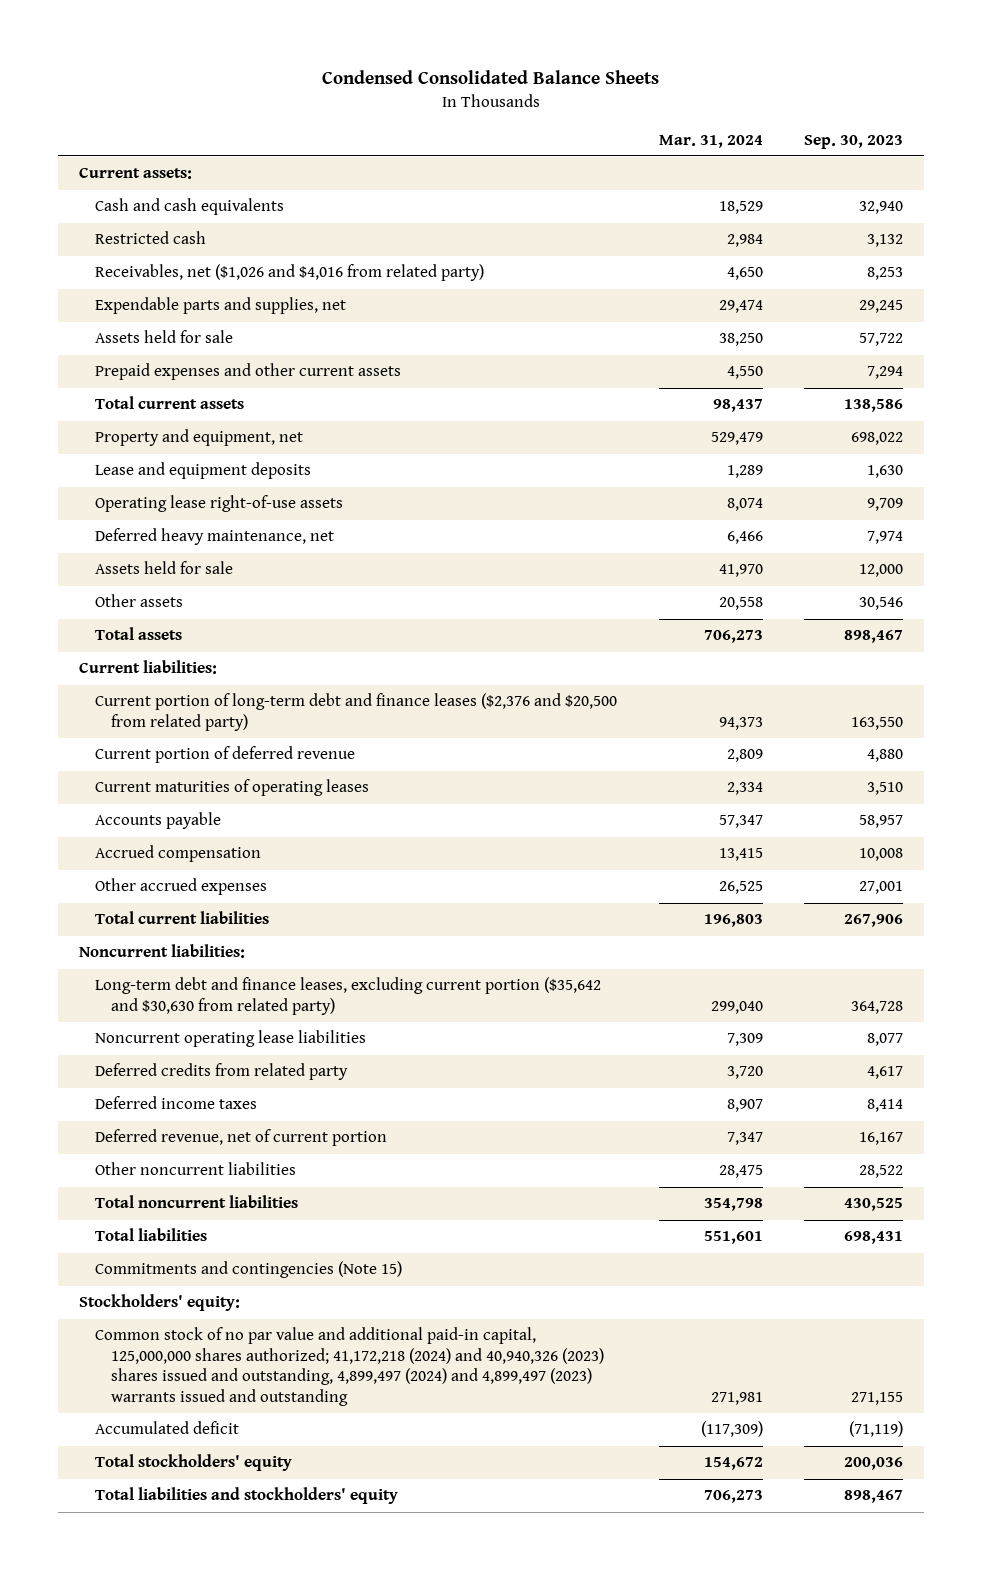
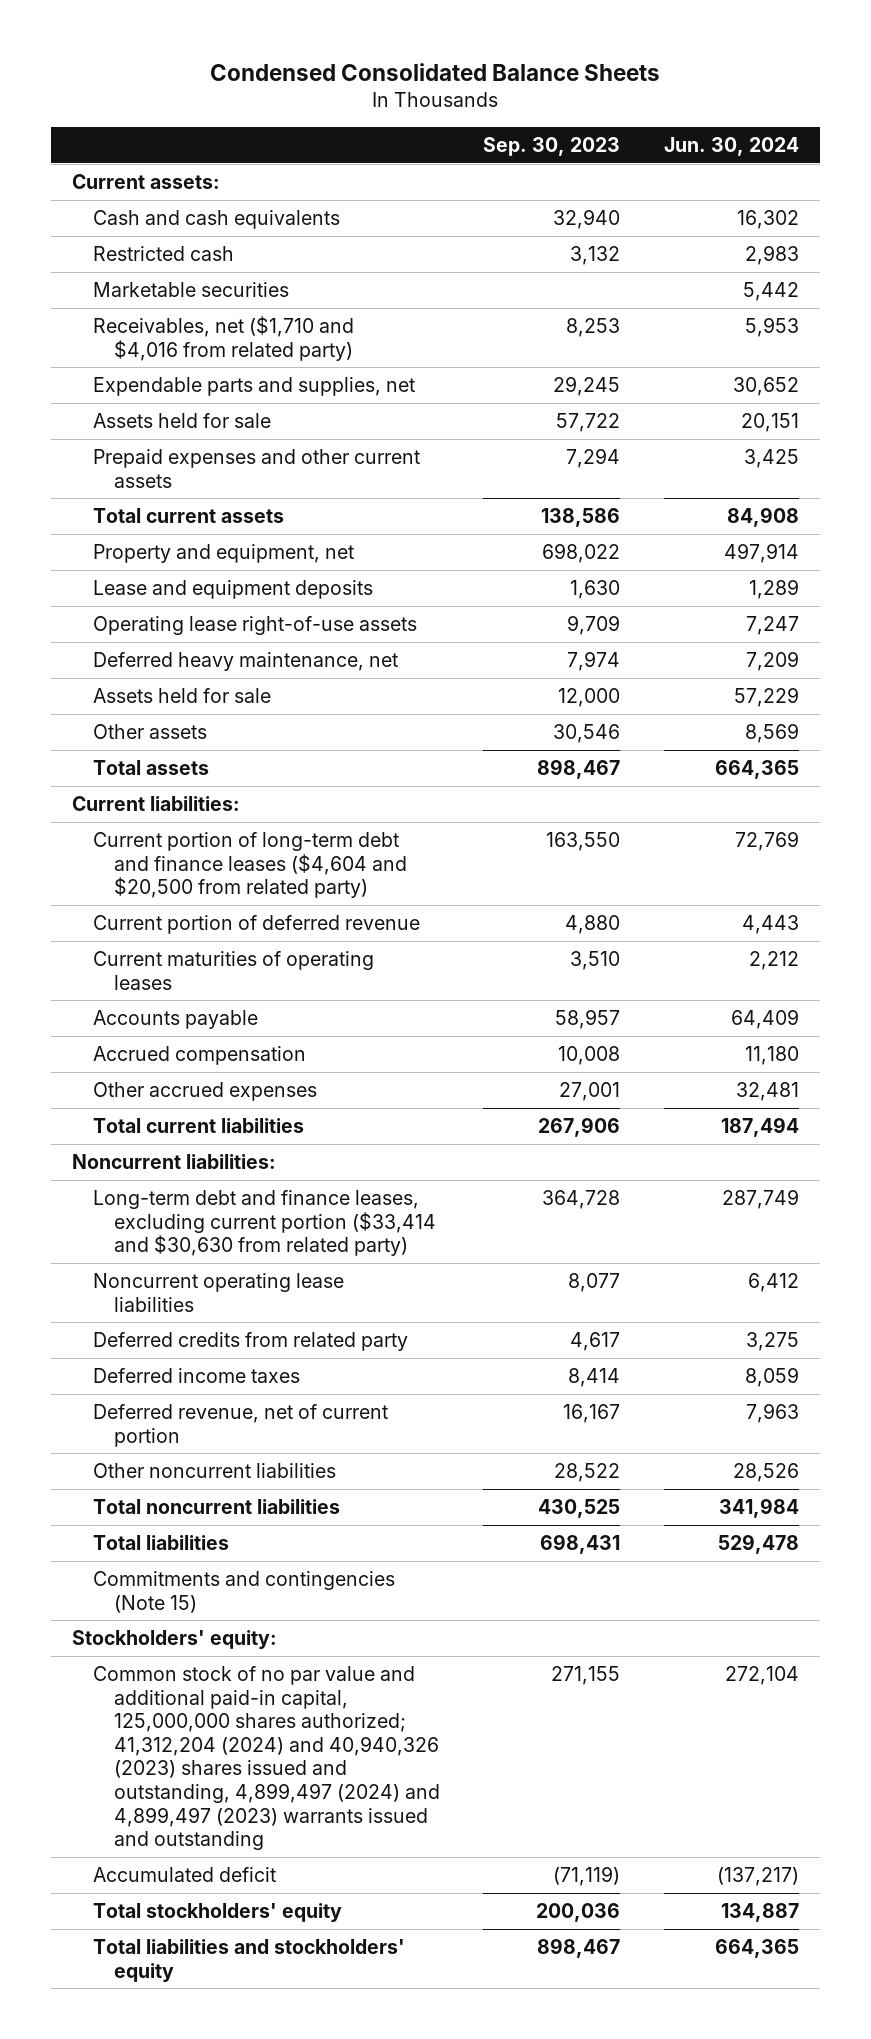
- | Mar. 31, 2024 | Sep. 30, 2023
+ | Sep. 30, 2023 | Jun. 30, 2024
- Receivables, net ($1,026 and $4,016 from related party) | 4,650 | 8,253
+ Marketable securities | | 5,442
+ Receivables, net ($1,710 and $4,016 from related party) | 8,253 | 5,953
- Current portion of long-term debt and finance leases ($2,376 and $20,500 from related party) | 94,373 | 163,550
+ Current portion of long-term debt and finance leases ($4,604 and $20,500 from related party) | 163,550 | 72,769
- Long-term debt and finance leases, excluding current portion ($35,642 and $30,630 from related party) | 299,040 | 364,728
+ Long-term debt and finance leases, excluding current portion ($33,414 and $30,630 from related party) | 364,728 | 287,749
- Common stock of no par value and additional paid-in capital, 125,000,000 shares authorized; 41,172,218 (2024) and 40,940,326 (2023) shares issued and outstanding, 4,899,497 (2024) and 4,899,497 (2023) warrants issued and outstanding | 271,981 | 271,155
+ Common stock of no par value and additional paid-in capital, 125,000,000 shares authorized; 41,312,204 (2024) and 40,940,326 (2023) shares issued and outstanding, 4,899,497 (2024) and 4,899,497 (2023) warrants issued and outstanding | 271,155 | 272,104

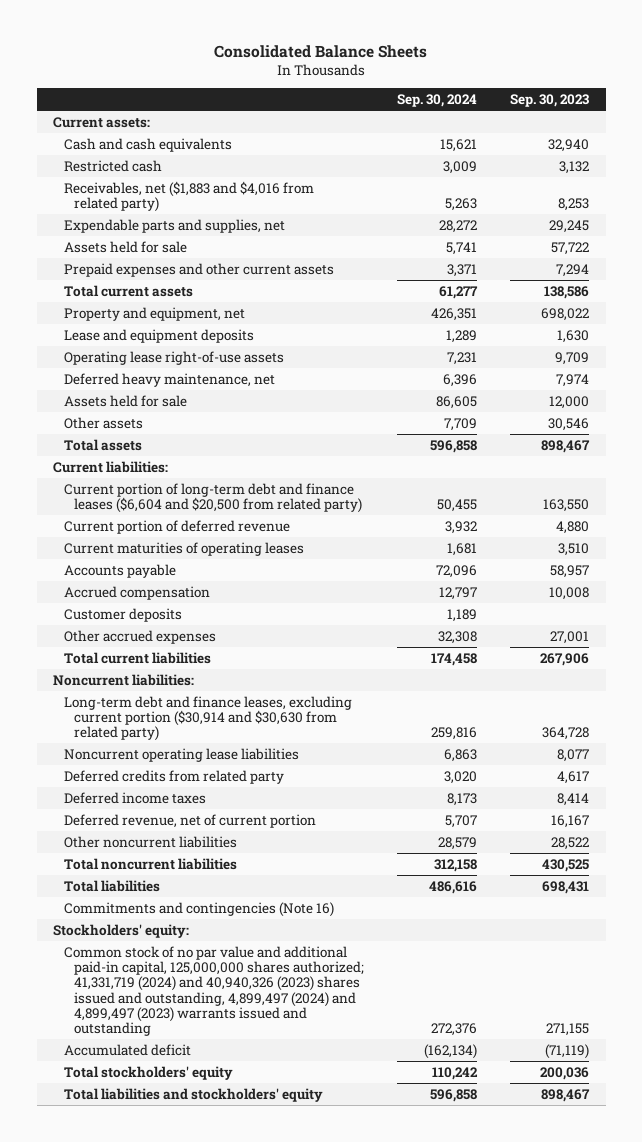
- Condensed Consolidated Balance Sheets
+ Consolidated Balance Sheets
- | Sep. 30, 2023 | Jun. 30, 2024
+ | Sep. 30, 2024 | Sep. 30, 2023
- Marketable securities | | 5,442
- Receivables, net ($1,710 and $4,016 from related party) | 8,253 | 5,953
+ Receivables, net ($1,883 and $4,016 from related party) | 5,263 | 8,253
- Current portion of long-term debt and finance leases ($4,604 and $20,500 from related party) | 163,550 | 72,769
+ Current portion of long-term debt and finance leases ($6,604 and $20,500 from related party) | 50,455 | 163,550
+ Customer deposits | 1,189 |
- Long-term debt and finance leases, excluding current portion ($33,414 and $30,630 from related party) | 364,728 | 287,749
+ Long-term debt and finance leases, excluding current portion ($30,914 and $30,630 from related party) | 259,816 | 364,728
- Commitments and contingencies (Note 15)
+ Commitments and contingencies (Note 16)
- Common stock of no par value and additional paid-in capital, 125,000,000 shares authorized; 41,312,204 (2024) and 40,940,326 (2023) shares issued and outstanding, 4,899,497 (2024) and 4,899,497 (2023) warrants issued and outstanding | 271,155 | 272,104
+ Common stock of no par value and additional paid-in capital, 125,000,000 shares authorized; 41,331,719 (2024) and 40,940,326 (2023) shares issued and outstanding, 4,899,497 (2024) and 4,899,497 (2023) warrants issued and outstanding | 272,376 | 271,155

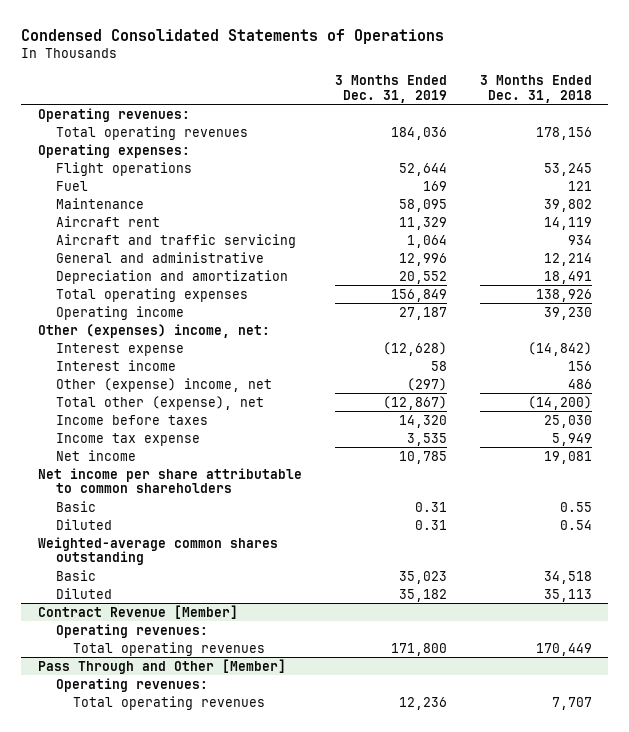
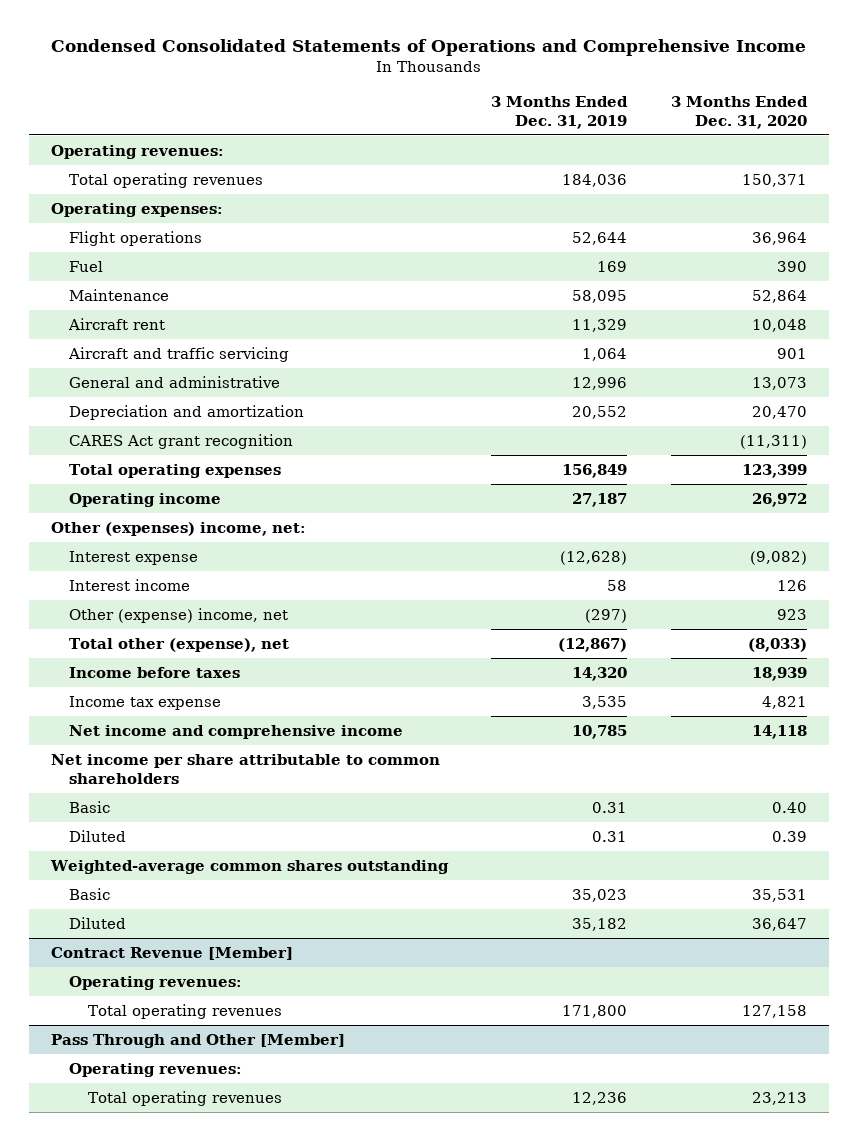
- Condensed Consolidated Statements of Operations
+ Condensed Consolidated Statements of Operations and Comprehensive Income
- | 3 Months Ended Dec. 31, 2019 | 3 Months Ended Dec. 31, 2018
+ | 3 Months Ended Dec. 31, 2019 | 3 Months Ended Dec. 31, 2020
+ CARES Act grant recognition | | (11,311)
- Net income | 10,785 | 19,081
+ Net income and comprehensive income | 10,785 | 14,118

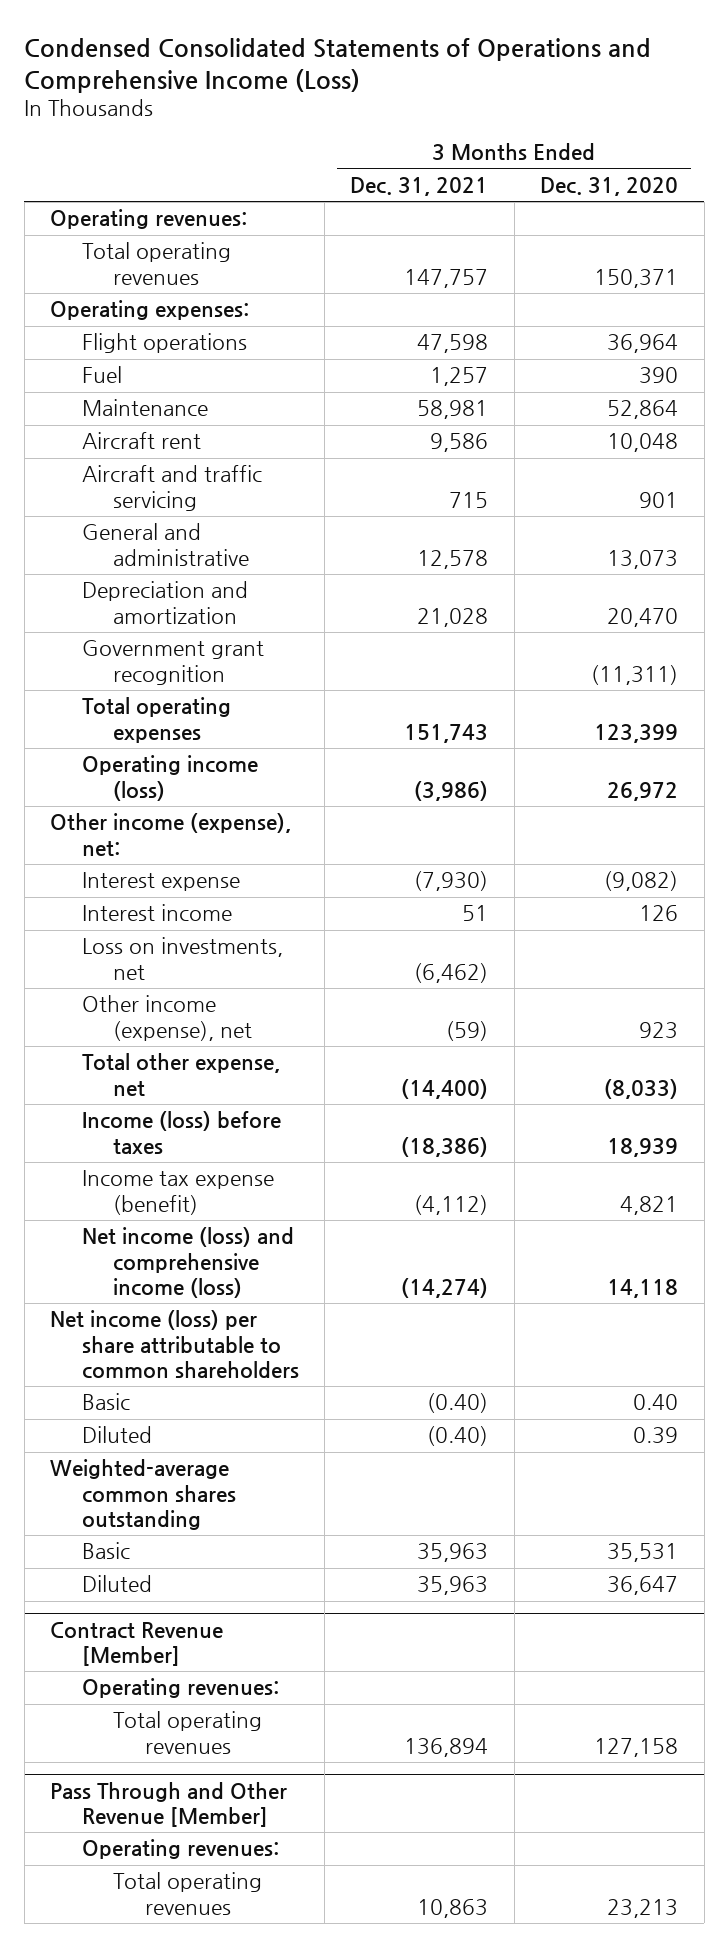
- Condensed Consolidated Statements of Operations and Comprehensive Income
+ Condensed Consolidated Statements of Operations and Comprehensive Income (Loss)
- | 3 Months Ended Dec. 31, 2019 | 3 Months Ended Dec. 31, 2020
+ | 3 Months Ended Dec. 31, 2021 | 3 Months Ended Dec. 31, 2020
- CARES Act grant recognition | | (11,311)
+ Government grant recognition | | (11,311)
- Operating income | 27,187 | 26,972
- Other (expenses) income, net:
+ Operating income (loss) | (3,986) | 26,972
+ Other income (expense), net:
- Other (expense) income, net | (297) | 923
- Total other (expense), net | (12,867) | (8,033)
- Income before taxes | 14,320 | 18,939
- Income tax expense | 3,535 | 4,821
- Net income and comprehensive income | 10,785 | 14,118
- Net income per share attributable to common shareholders
+ Loss on investments, net | (6,462) |
+ Other income (expense), net | (59) | 923
+ Total other expense, net | (14,400) | (8,033)
+ Income (loss) before taxes | (18,386) | 18,939
+ Income tax expense (benefit) | (4,112) | 4,821
+ Net income (loss) and comprehensive income (loss) | (14,274) | 14,118
+ Net income (loss) per share attributable to common shareholders
- Pass Through and Other [Member]
+ Pass Through and Other Revenue [Member]

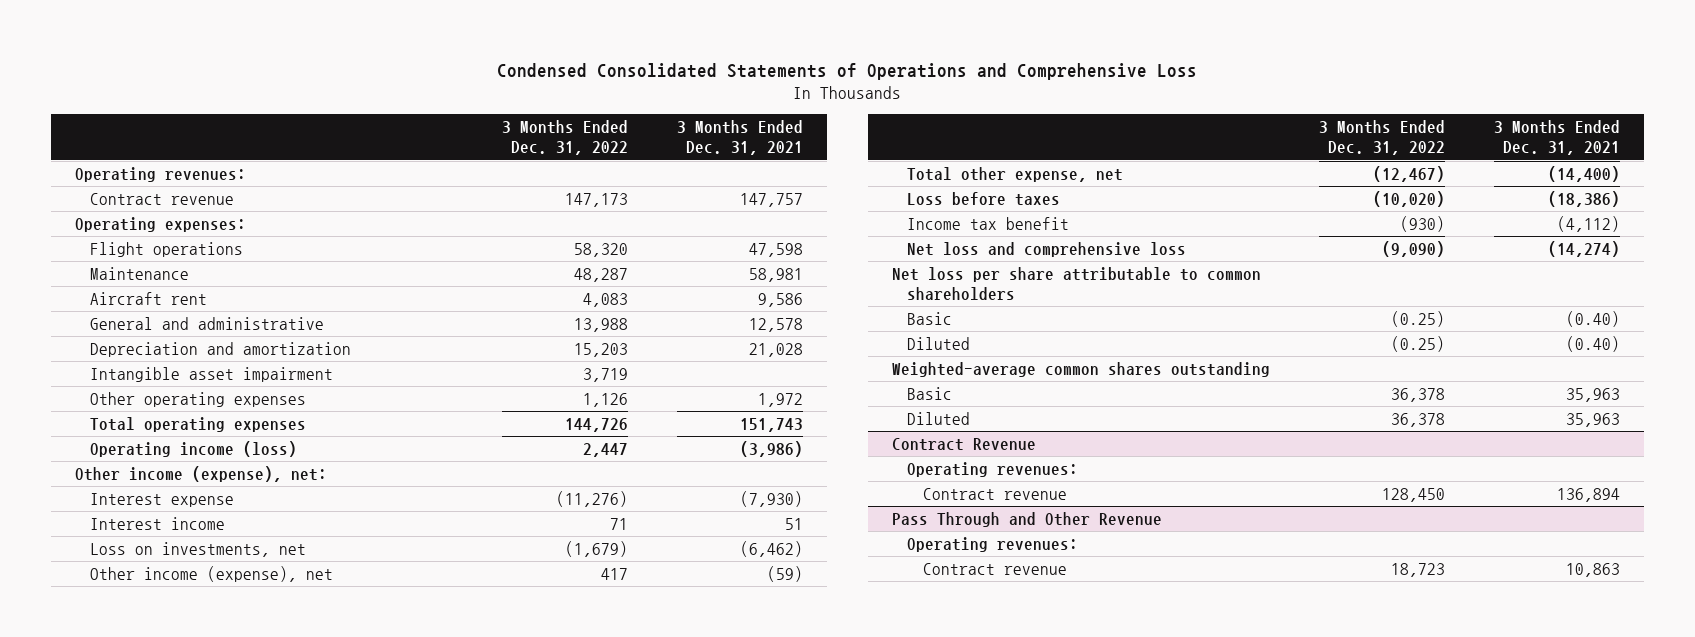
- Condensed Consolidated Statements of Operations and Comprehensive Income (Loss)
+ Condensed Consolidated Statements of Operations and Comprehensive Loss
- | 3 Months Ended Dec. 31, 2021 | 3 Months Ended Dec. 31, 2020
+ | 3 Months Ended Dec. 31, 2022 | 3 Months Ended Dec. 31, 2021
- Total operating revenues | 147,757 | 150,371
+ Contract revenue | 147,173 | 147,757
- Fuel | 1,257 | 390
- Aircraft and traffic servicing | 715 | 901
- Government grant recognition | | (11,311)
+ Intangible asset impairment | 3,719 |
+ Other operating expenses | 1,126 | 1,972
- Income (loss) before taxes | (18,386) | 18,939
- Income tax expense (benefit) | (4,112) | 4,821
- Net income (loss) and comprehensive income (loss) | (14,274) | 14,118
- Net income (loss) per share attributable to common shareholders
+ Loss before taxes | (10,020) | (18,386)
+ Income tax benefit | (930) | (4,112)
+ Net loss and comprehensive loss | (9,090) | (14,274)
+ Net loss per share attributable to common shareholders
- Contract Revenue [Member]
+ Contract Revenue
- Total operating revenues | 136,894 | 127,158
- Pass Through and Other Revenue [Member]
+ Contract revenue | 128,450 | 136,894
+ Pass Through and Other Revenue
- Total operating revenues | 10,863 | 23,213
+ Contract revenue | 18,723 | 10,863

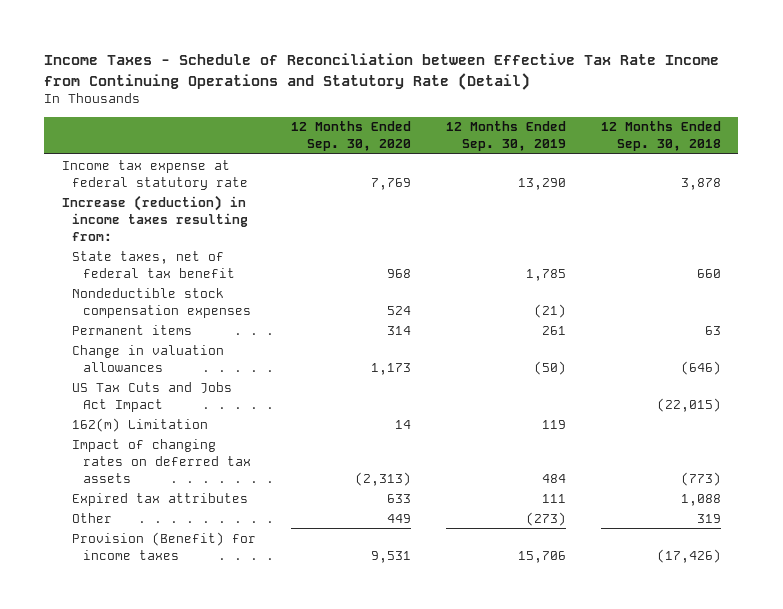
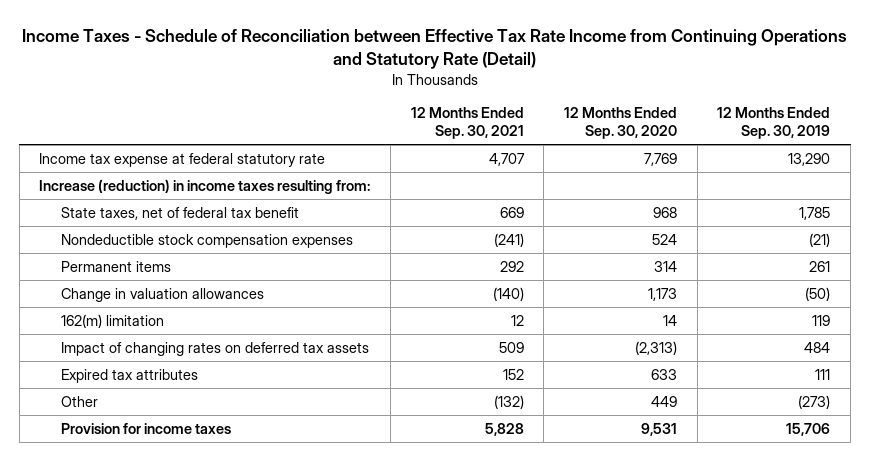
- | 12 Months Ended Sep. 30, 2020 | 12 Months Ended Sep. 30, 2019 | 12 Months Ended Sep. 30, 2018
+ | 12 Months Ended Sep. 30, 2021 | 12 Months Ended Sep. 30, 2020 | 12 Months Ended Sep. 30, 2019
- US Tax Cuts and Jobs Act Impact | | | (22,015)
- 162(m) Limitation | 14 | 119 |
+ 162(m) limitation | 12 | 14 | 119
- Provision (Benefit) for income taxes | 9,531 | 15,706 | (17,426)
+ Provision for income taxes | 5,828 | 9,531 | 15,706

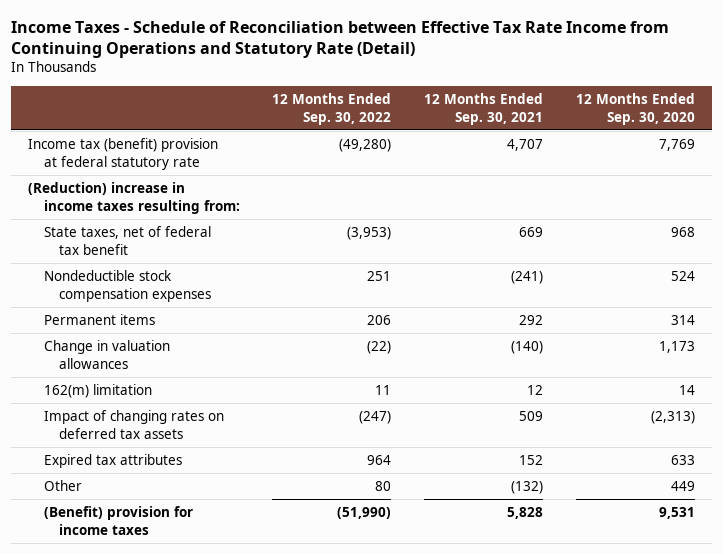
- | 12 Months Ended Sep. 30, 2021 | 12 Months Ended Sep. 30, 2020 | 12 Months Ended Sep. 30, 2019
+ | 12 Months Ended Sep. 30, 2022 | 12 Months Ended Sep. 30, 2021 | 12 Months Ended Sep. 30, 2020
- Income tax expense at federal statutory rate | 4,707 | 7,769 | 13,290
- Increase (reduction) in income taxes resulting from:
+ Income tax (benefit) provision at federal statutory rate | (49,280) | 4,707 | 7,769
+ (Reduction) increase in income taxes resulting from:
- Provision for income taxes | 5,828 | 9,531 | 15,706
+ (Benefit) provision for income taxes | (51,990) | 5,828 | 9,531

